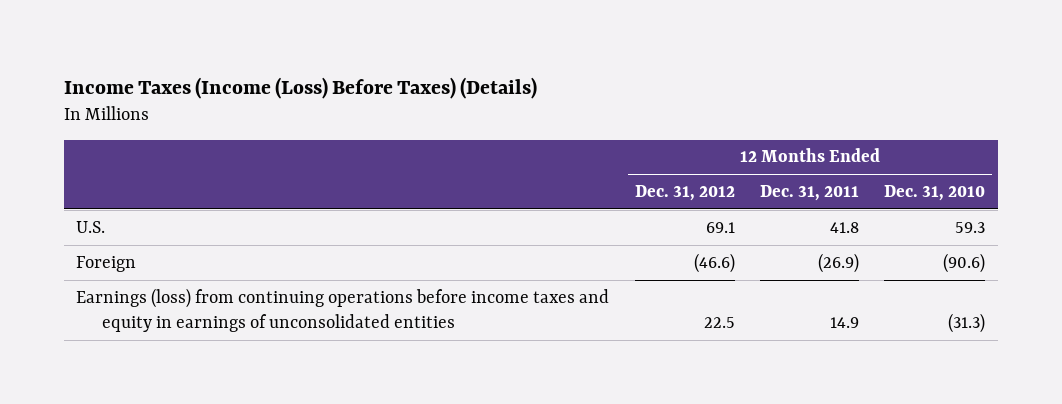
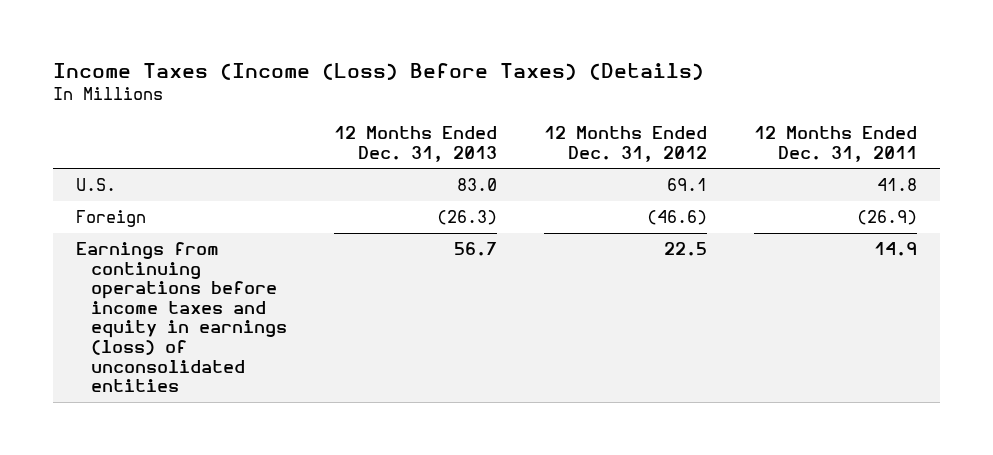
- | 12 Months Ended Dec. 31, 2012 | 12 Months Ended Dec. 31, 2011 | 12 Months Ended Dec. 31, 2010
+ | 12 Months Ended Dec. 31, 2013 | 12 Months Ended Dec. 31, 2012 | 12 Months Ended Dec. 31, 2011
- Earnings (loss) from continuing operations before income taxes and equity in earnings of unconsolidated entities | 22.5 | 14.9 | (31.3)
+ Earnings from continuing operations before income taxes and equity in earnings (loss) of unconsolidated entities | 56.7 | 22.5 | 14.9

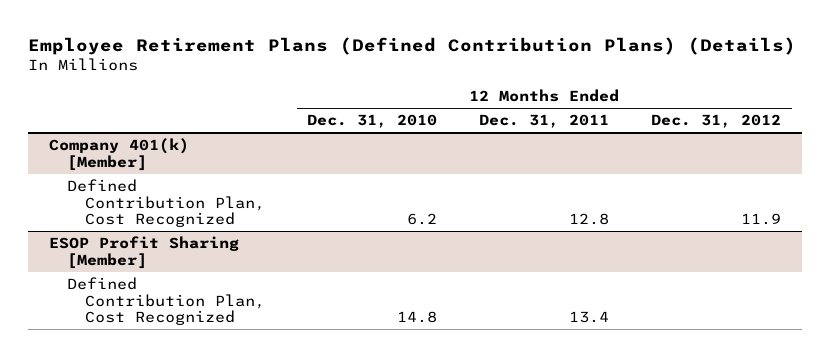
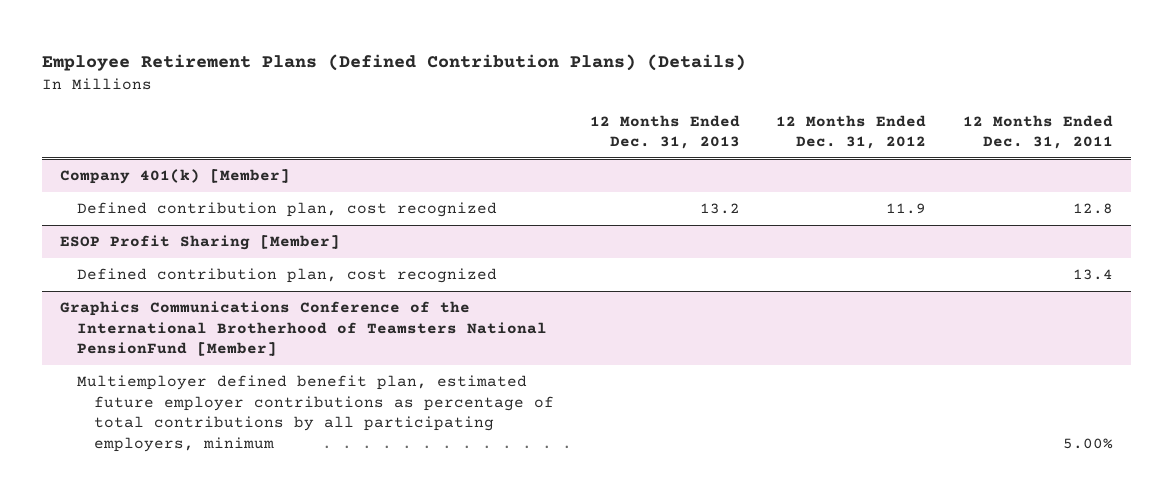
- | 12 Months Ended Dec. 31, 2010 | 12 Months Ended Dec. 31, 2011 | 12 Months Ended Dec. 31, 2012
+ | 12 Months Ended Dec. 31, 2013 | 12 Months Ended Dec. 31, 2012 | 12 Months Ended Dec. 31, 2011
@ Company 401(k) [Member]
- Defined Contribution Plan, Cost Recognized | 6.2 | 12.8 | 11.9
+ Defined contribution plan, cost recognized | 13.2 | 11.9 | 12.8
@ ESOP Profit Sharing [Member]
- Defined Contribution Plan, Cost Recognized | 14.8 | 13.4 |
+ Defined contribution plan, cost recognized | | | 13.4
+ Graphics Communications Conference of the International Brotherhood of Teamsters National PensionFund [Member]
+ Multiemployer defined benefit plan, estimated future employer contributions as percentage of total contributions by all participating employers, minimum | | | 5.00%

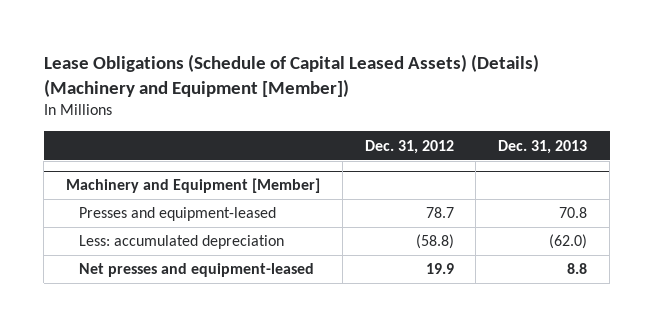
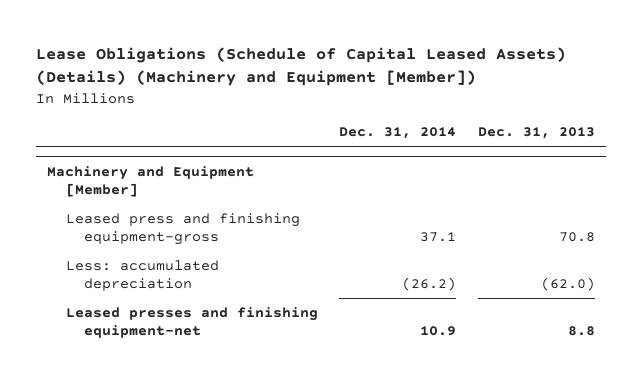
- | Dec. 31, 2012 | Dec. 31, 2013
+ | Dec. 31, 2014 | Dec. 31, 2013
@ Machinery and Equipment [Member]
- Presses and equipment-leased | 78.7 | 70.8
+ Leased press and finishing equipment-gross | 37.1 | 70.8
- Net presses and equipment-leased | 19.9 | 8.8
+ Leased presses and finishing equipment-net | 10.9 | 8.8

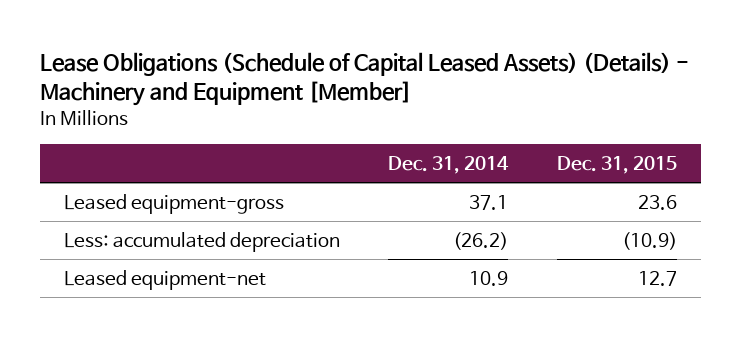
- Lease Obligations (Schedule of Capital Leased Assets) (Details) (Machinery and Equipment [Member])
+ Lease Obligations (Schedule of Capital Leased Assets) (Details) - Machinery and Equipment [Member]
- | Dec. 31, 2014 | Dec. 31, 2013
+ | Dec. 31, 2014 | Dec. 31, 2015
- Machinery and Equipment [Member]
- Leased press and finishing equipment-gross | 37.1 | 70.8
+ Leased equipment-gross | 37.1 | 23.6
- Leased presses and finishing equipment-net | 10.9 | 8.8
+ Leased equipment-net | 10.9 | 12.7

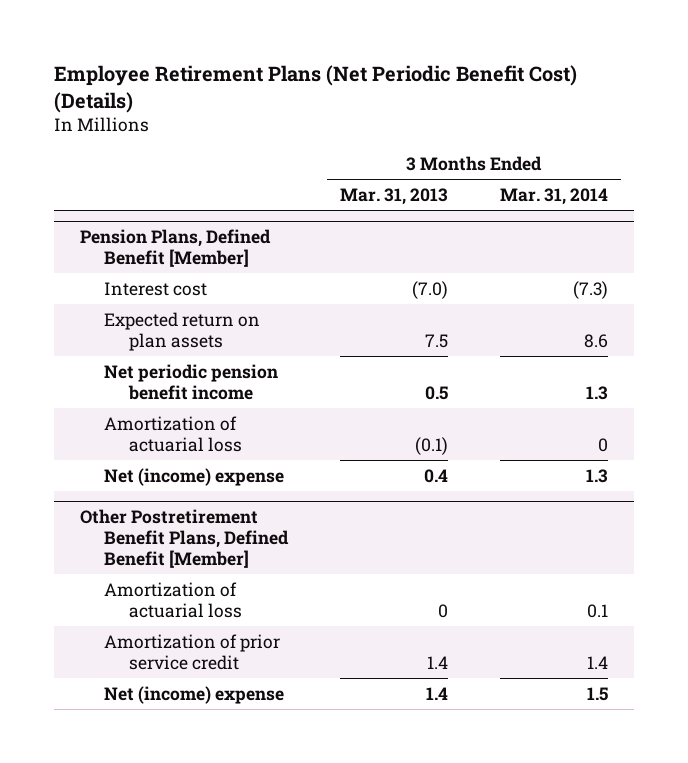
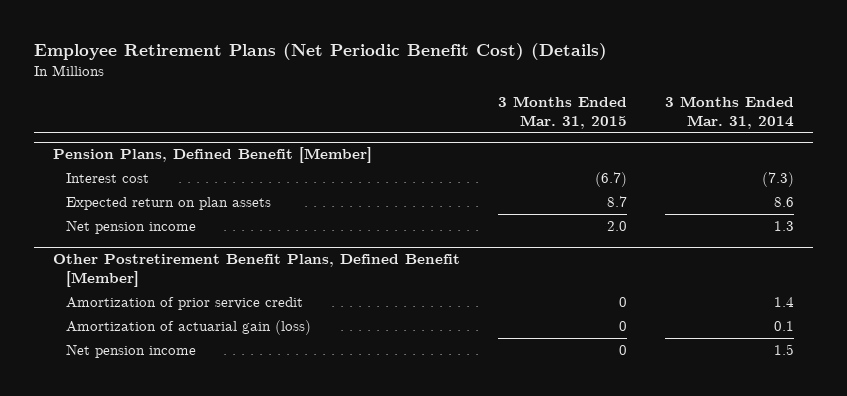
- | 3 Months Ended Mar. 31, 2013 | 3 Months Ended Mar. 31, 2014
+ | 3 Months Ended Mar. 31, 2015 | 3 Months Ended Mar. 31, 2014
@ Pension Plans, Defined Benefit [Member]
- Net periodic pension benefit income | 0.5 | 1.3
- Amortization of actuarial loss | (0.1) | 0
- Net (income) expense | 0.4 | 1.3
+ Net pension income | 2.0 | 1.3
@ Other Postretirement Benefit Plans, Defined Benefit [Member]
- Amortization of actuarial loss | 0 | 0.1
- Net (income) expense | 1.4 | 1.5
+ Amortization of actuarial gain (loss) | 0 | 0.1
+ Net pension income | 0 | 1.5

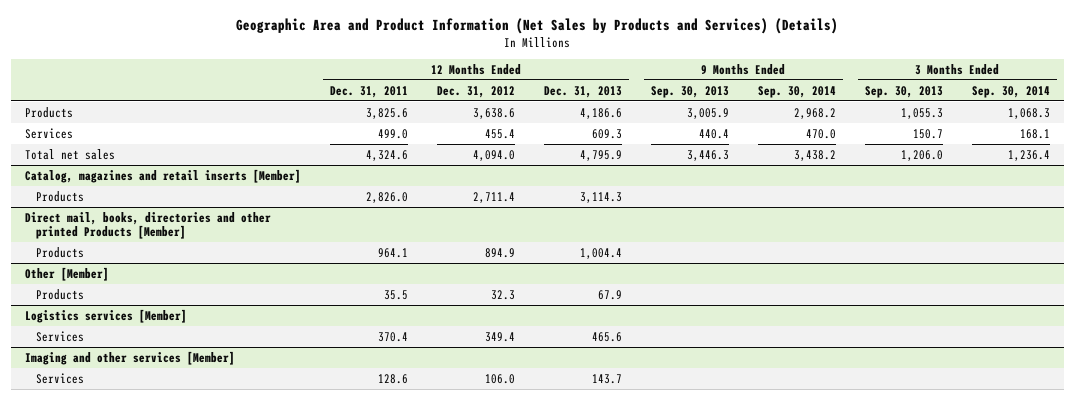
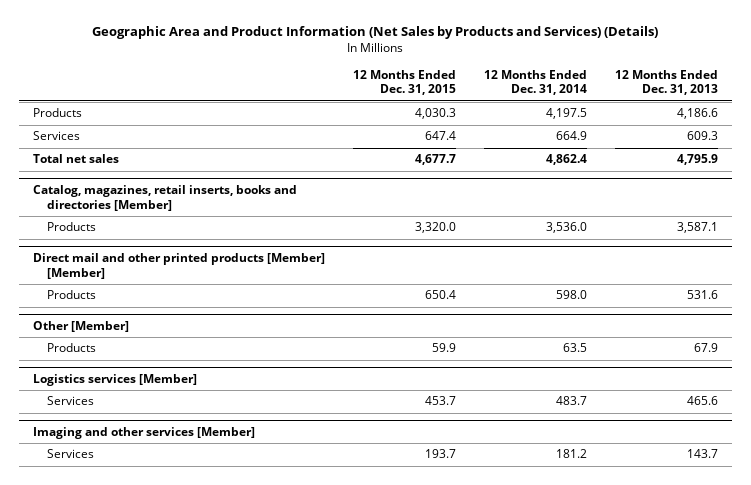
- | 12 Months Ended Dec. 31, 2011 | 12 Months Ended Dec. 31, 2012 | 12 Months Ended Dec. 31, 2013 | 9 Months Ended Sep. 30, 2013 | 9 Months Ended Sep. 30, 2014 | 3 Months Ended Sep. 30, 2013 | 3 Months Ended Sep. 30, 2014
+ | 12 Months Ended Dec. 31, 2015 | 12 Months Ended Dec. 31, 2014 | 12 Months Ended Dec. 31, 2013
- Catalog, magazines and retail inserts [Member]
- Products | 2,826.0 | 2,711.4 | 3,114.3 | | | |
- Direct mail, books, directories and other printed Products [Member]
- Products | 964.1 | 894.9 | 1,004.4 | | | |
+ Catalog, magazines, retail inserts, books and directories [Member]
+ Products | 3,320.0 | 3,536.0 | 3,587.1
+ Direct mail and other printed products [Member] [Member]
+ Products | 650.4 | 598.0 | 531.6

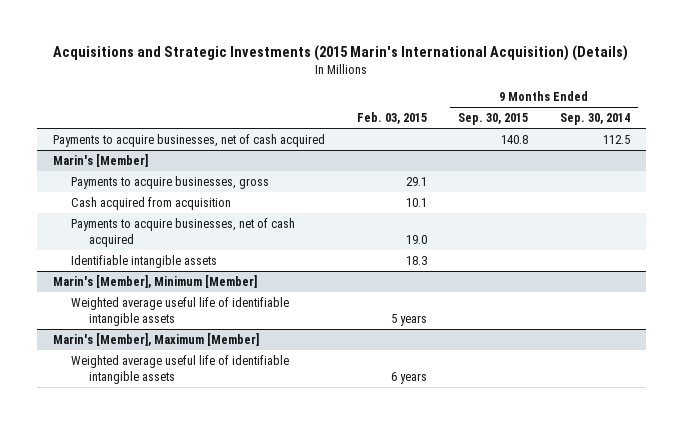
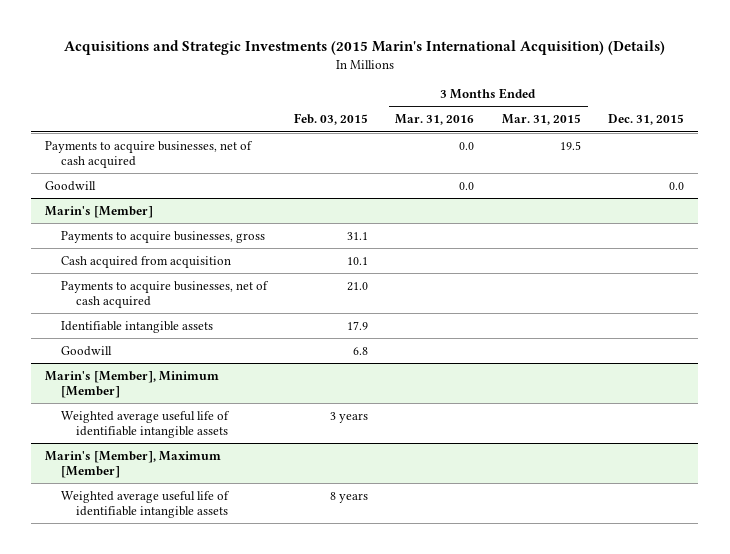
- | Feb. 03, 2015 | 9 Months Ended Sep. 30, 2015 | 9 Months Ended Sep. 30, 2014
+ | Feb. 03, 2015 | 3 Months Ended Mar. 31, 2016 | 3 Months Ended Mar. 31, 2015 | Dec. 31, 2015
+ Goodwill | | 0.0 | | 0.0
@ Marin's [Member]
- Payments to acquire businesses, gross | 29.1 | |
+ Payments to acquire businesses, gross | 31.1 | | |
- Payments to acquire businesses, net of cash acquired | 19.0 | |
- Identifiable intangible assets | 18.3 | |
+ Payments to acquire businesses, net of cash acquired | 21.0 | | |
+ Identifiable intangible assets | 17.9 | | |
+ Goodwill | 6.8 | | |
@ Marin's [Member], Minimum [Member]
- Weighted average useful life of identifiable intangible assets | 5 years | |
+ Weighted average useful life of identifiable intangible assets | 3 years | | |
@ Marin's [Member], Maximum [Member]
- Weighted average useful life of identifiable intangible assets | 6 years | |
+ Weighted average useful life of identifiable intangible assets | 8 years | | |

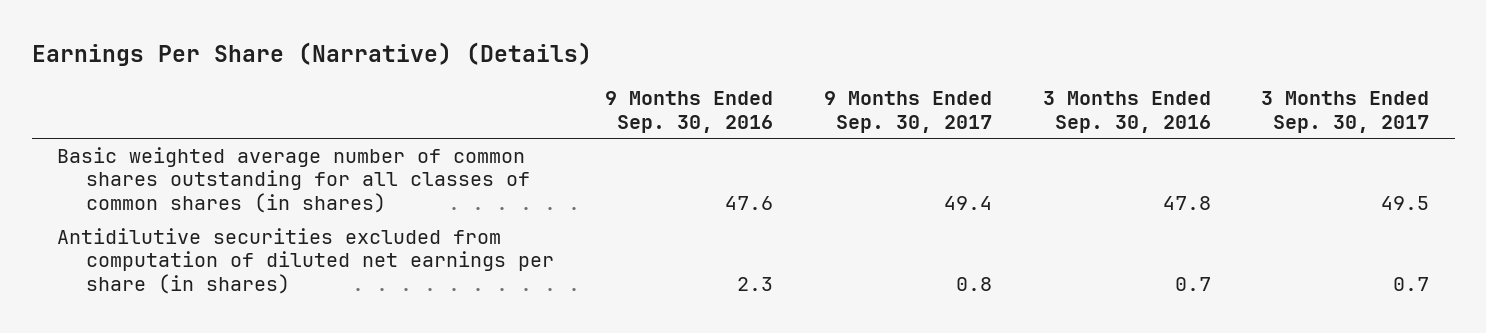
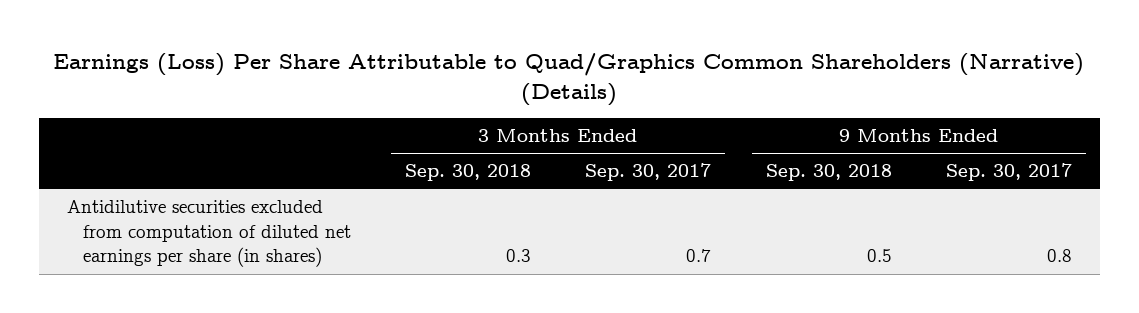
- Earnings Per Share (Narrative) (Details)
+ Earnings (Loss) Per Share Attributable to Quad/Graphics Common Shareholders (Narrative) (Details)
- | 9 Months Ended Sep. 30, 2016 | 9 Months Ended Sep. 30, 2017 | 3 Months Ended Sep. 30, 2016 | 3 Months Ended Sep. 30, 2017
+ | 3 Months Ended Sep. 30, 2018 | 3 Months Ended Sep. 30, 2017 | 9 Months Ended Sep. 30, 2018 | 9 Months Ended Sep. 30, 2017
- Basic weighted average number of common shares outstanding for all classes of common shares (in shares) | 47.6 | 49.4 | 47.8 | 49.5

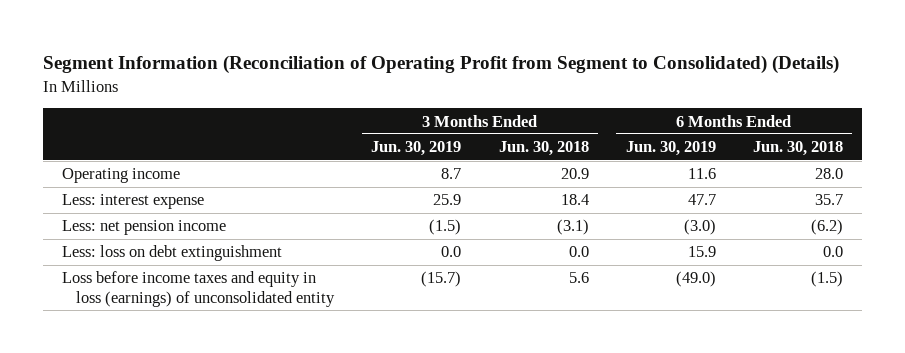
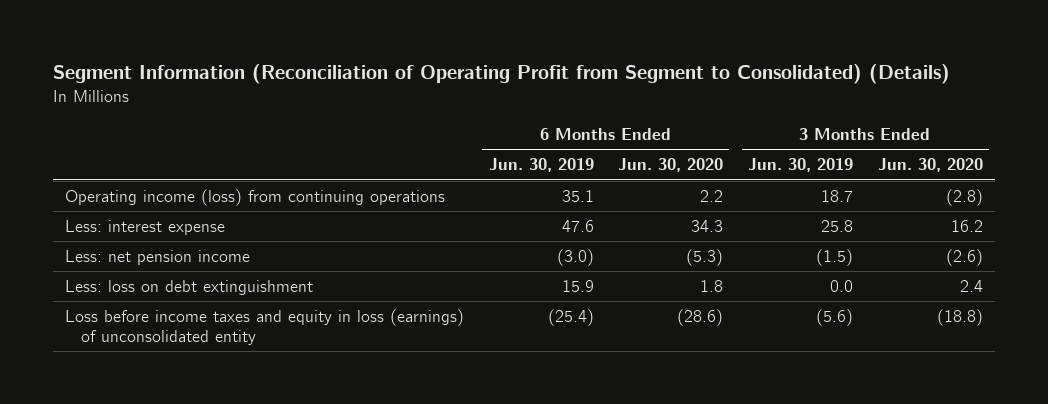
- | 3 Months Ended Jun. 30, 2019 | 3 Months Ended Jun. 30, 2018 | 6 Months Ended Jun. 30, 2019 | 6 Months Ended Jun. 30, 2018
+ | 6 Months Ended Jun. 30, 2019 | 6 Months Ended Jun. 30, 2020 | 3 Months Ended Jun. 30, 2019 | 3 Months Ended Jun. 30, 2020
- Operating income | 8.7 | 20.9 | 11.6 | 28.0
- Less: interest expense | 25.9 | 18.4 | 47.7 | 35.7
+ Operating income (loss) from continuing operations | 35.1 | 2.2 | 18.7 | (2.8)
+ Less: interest expense | 47.6 | 34.3 | 25.8 | 16.2
- Loss before income taxes and equity in loss (earnings) of unconsolidated entity | (15.7) | 5.6 | (49.0) | (1.5)
+ Loss before income taxes and equity in loss (earnings) of unconsolidated entity | (25.4) | (28.6) | (5.6) | (18.8)

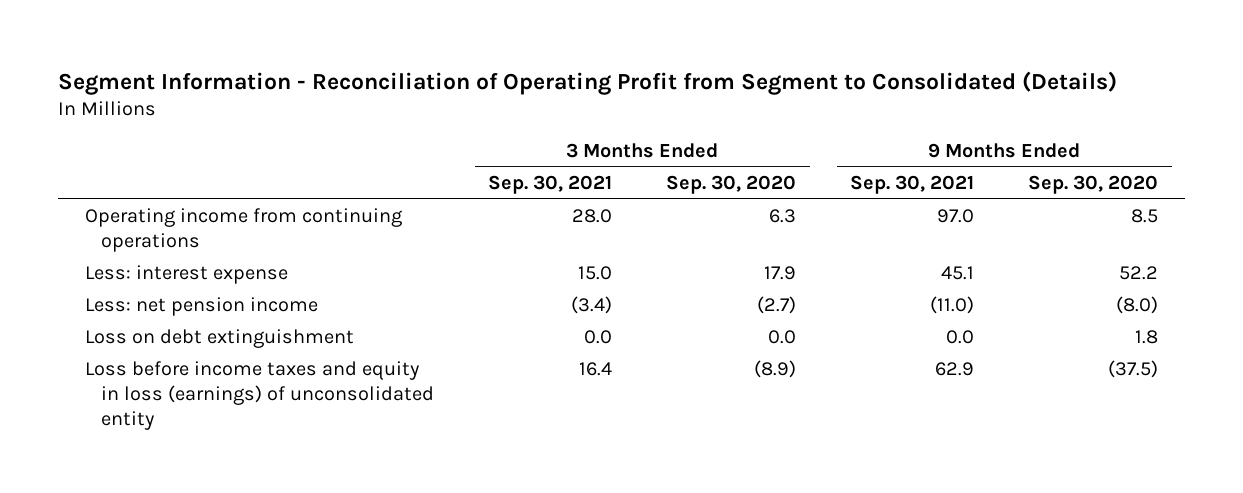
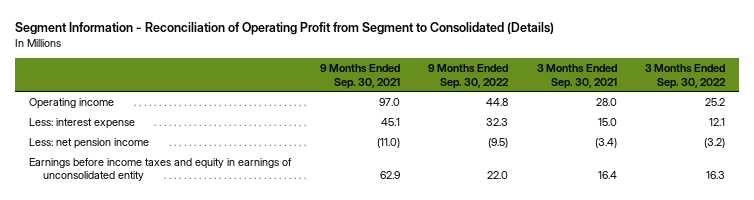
- | 3 Months Ended Sep. 30, 2021 | 3 Months Ended Sep. 30, 2020 | 9 Months Ended Sep. 30, 2021 | 9 Months Ended Sep. 30, 2020
+ | 9 Months Ended Sep. 30, 2021 | 9 Months Ended Sep. 30, 2022 | 3 Months Ended Sep. 30, 2021 | 3 Months Ended Sep. 30, 2022
- Operating income from continuing operations | 28.0 | 6.3 | 97.0 | 8.5
+ Operating income | 97.0 | 44.8 | 28.0 | 25.2
- Loss on debt extinguishment | 0.0 | 0.0 | 0.0 | 1.8
- Loss before income taxes and equity in loss (earnings) of unconsolidated entity | 16.4 | (8.9) | 62.9 | (37.5)
+ Earnings before income taxes and equity in earnings of unconsolidated entity | 62.9 | 22.0 | 16.4 | 16.3

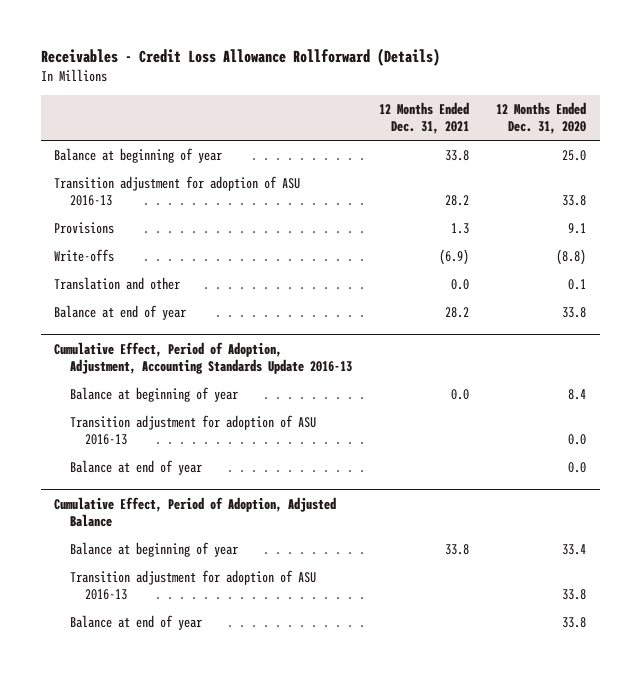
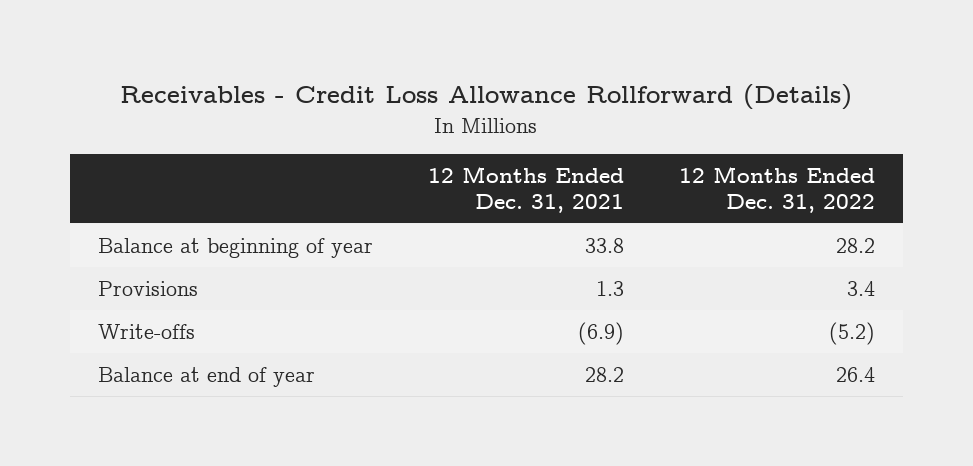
- | 12 Months Ended Dec. 31, 2021 | 12 Months Ended Dec. 31, 2020
+ | 12 Months Ended Dec. 31, 2021 | 12 Months Ended Dec. 31, 2022
- Transition adjustment for adoption of ASU 2016-13 | 28.2 | 33.8
- Translation and other | 0.0 | 0.1
- Cumulative Effect, Period of Adoption, Adjustment, Accounting Standards Update 2016-13
- Balance at beginning of year | 0.0 | 8.4
- Transition adjustment for adoption of ASU 2016-13 | | 0.0
- Balance at end of year | | 0.0
- Cumulative Effect, Period of Adoption, Adjusted Balance
- Balance at beginning of year | 33.8 | 33.4
- Transition adjustment for adoption of ASU 2016-13 | | 33.8
- Balance at end of year | | 33.8

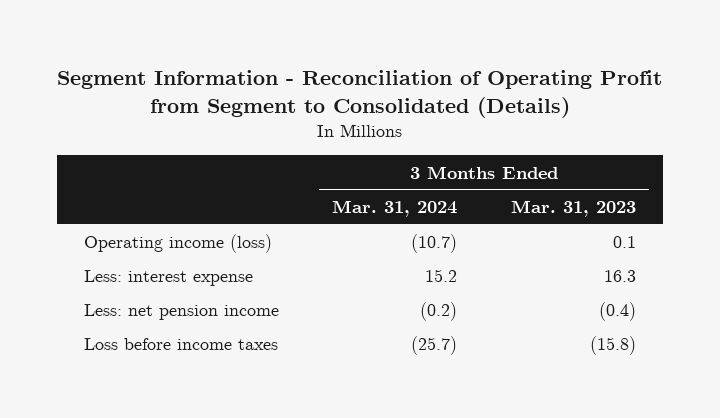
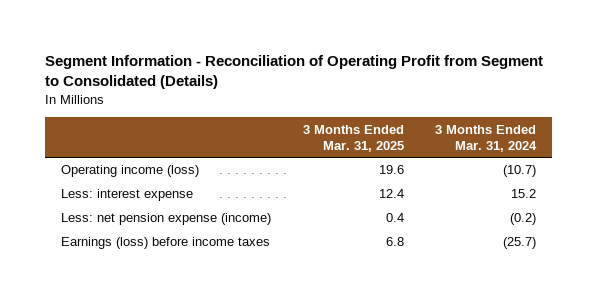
- | 3 Months Ended Mar. 31, 2024 | 3 Months Ended Mar. 31, 2023
+ | 3 Months Ended Mar. 31, 2025 | 3 Months Ended Mar. 31, 2024
- Less: net pension income | (0.2) | (0.4)
- Loss before income taxes | (25.7) | (15.8)
+ Less: net pension expense (income) | 0.4 | (0.2)
+ Earnings (loss) before income taxes | 6.8 | (25.7)

